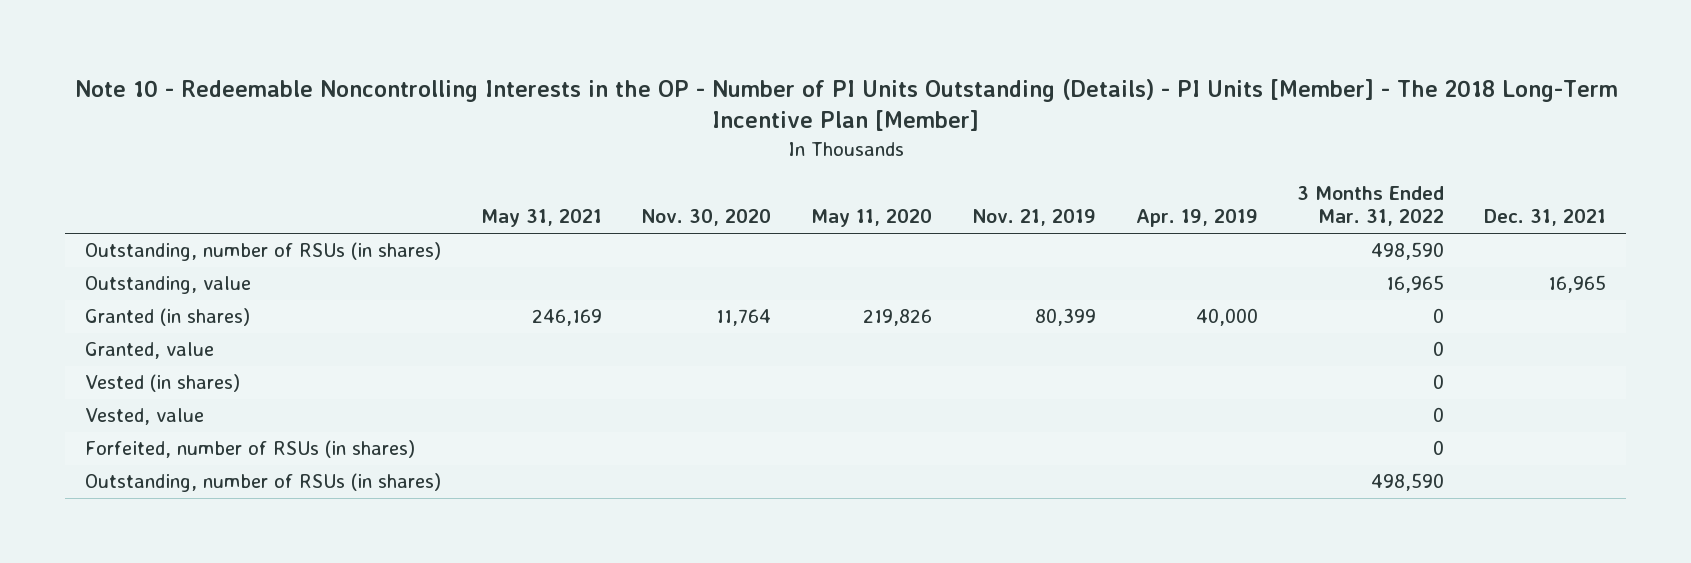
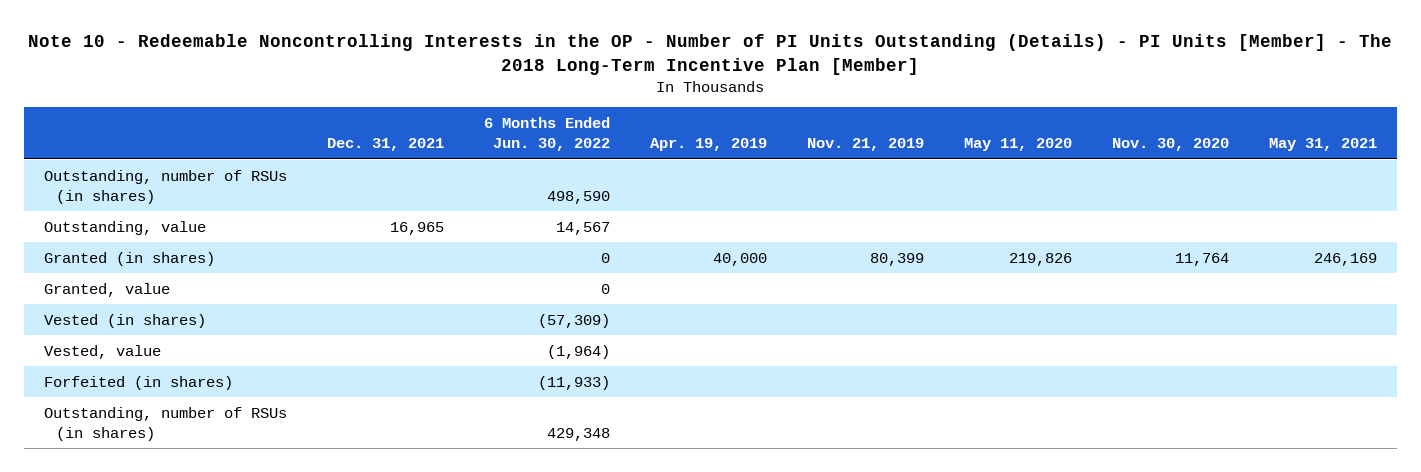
- | May 31, 2021 | Nov. 30, 2020 | May 11, 2020 | Nov. 21, 2019 | Apr. 19, 2019 | 3 Months Ended Mar. 31, 2022 | Dec. 31, 2021
+ | Dec. 31, 2021 | 6 Months Ended Jun. 30, 2022 | Apr. 19, 2019 | Nov. 21, 2019 | May 11, 2020 | Nov. 30, 2020 | May 31, 2021
- Forfeited, number of RSUs (in shares) | | | | | | 0 |
+ Forfeited (in shares) | | (11,933) | | | | |

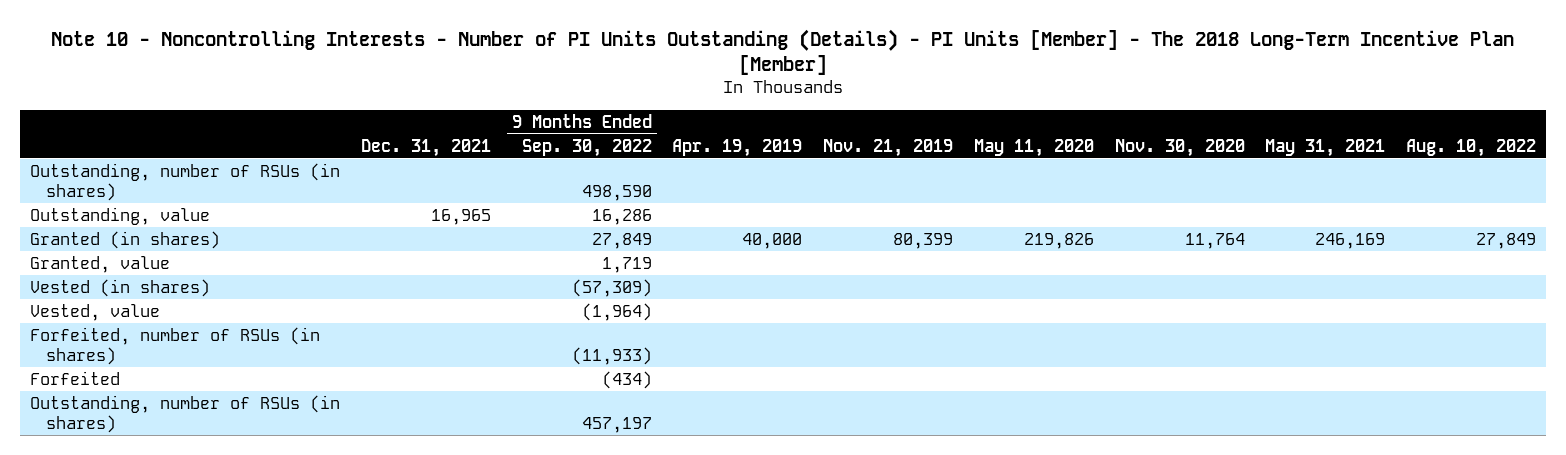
- Note 10 - Redeemable Noncontrolling Interests in the OP - Number of PI Units Outstanding (Details) - PI Units [Member] - The 2018 Long-Term Incentive Plan [Member]
+ Note 10 - Noncontrolling Interests - Number of PI Units Outstanding (Details) - PI Units [Member] - The 2018 Long-Term Incentive Plan [Member]
- | Dec. 31, 2021 | 6 Months Ended Jun. 30, 2022 | Apr. 19, 2019 | Nov. 21, 2019 | May 11, 2020 | Nov. 30, 2020 | May 31, 2021
+ | Dec. 31, 2021 | 9 Months Ended Sep. 30, 2022 | Apr. 19, 2019 | Nov. 21, 2019 | May 11, 2020 | Nov. 30, 2020 | May 31, 2021 | Aug. 10, 2022
- Forfeited (in shares) | | (11,933) | | | | |
+ Forfeited, number of RSUs (in shares) | | (11,933) | | | | | |
+ Forfeited | | (434) | | | | | |

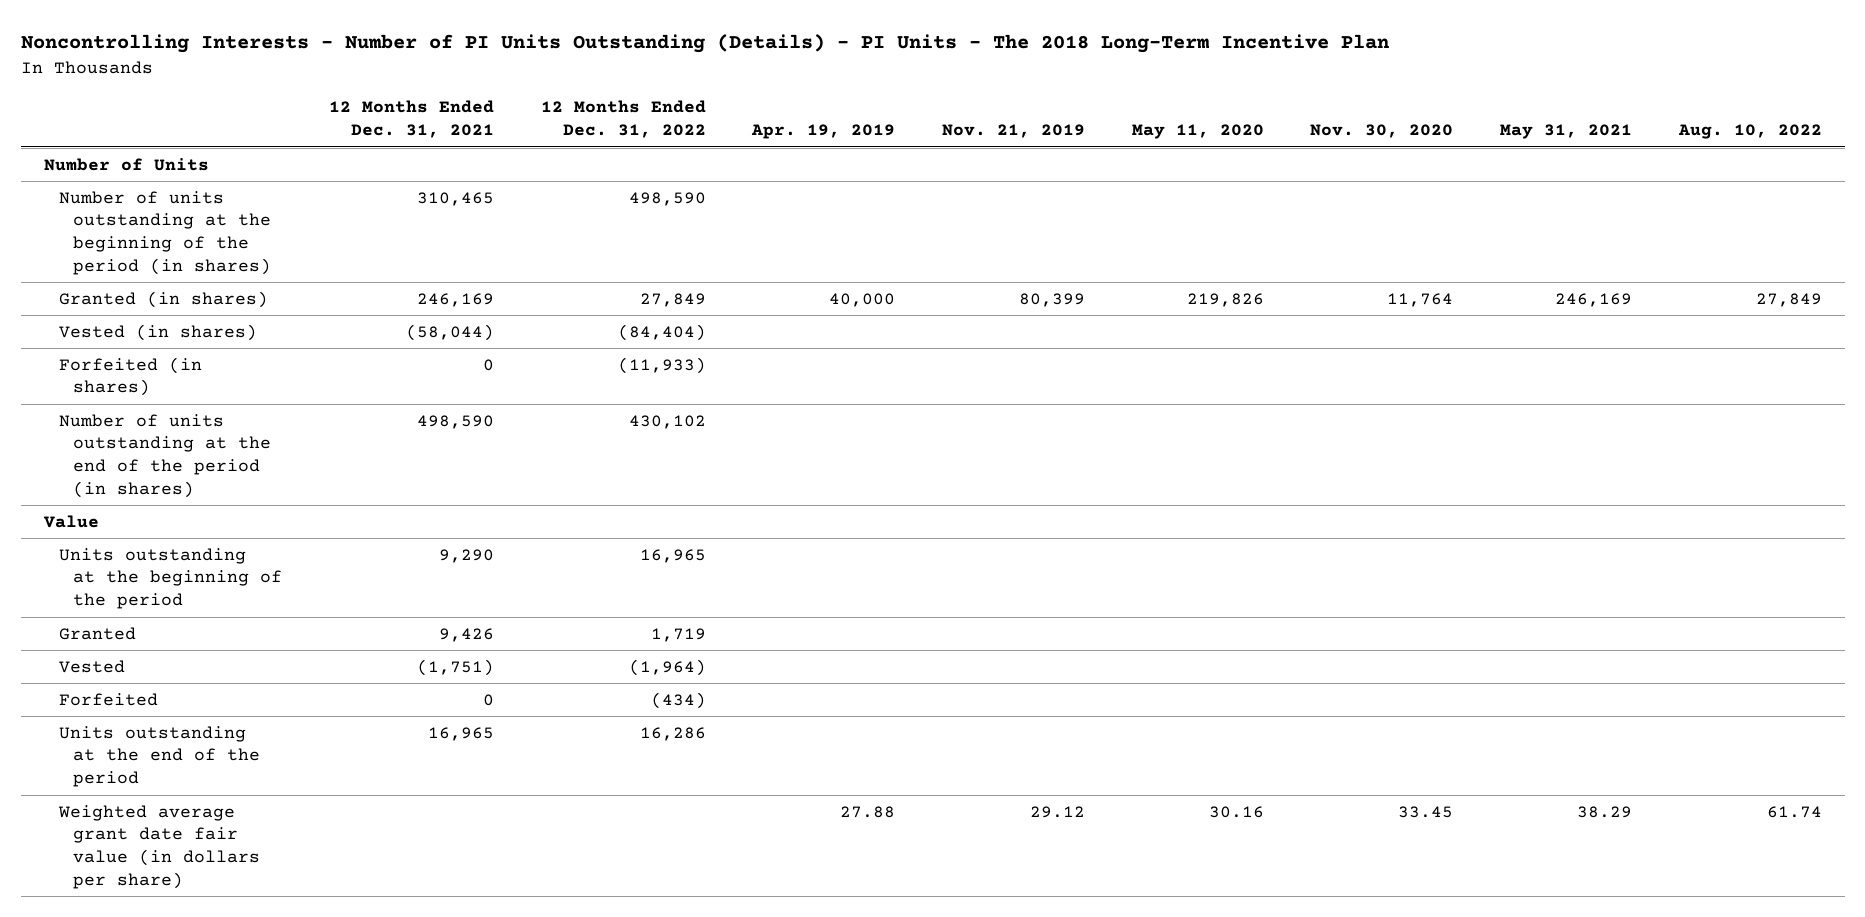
- Note 10 - Noncontrolling Interests - Number of PI Units Outstanding (Details) - PI Units [Member] - The 2018 Long-Term Incentive Plan [Member]
+ Noncontrolling Interests - Number of PI Units Outstanding (Details) - PI Units - The 2018 Long-Term Incentive Plan
- | Dec. 31, 2021 | 9 Months Ended Sep. 30, 2022 | Apr. 19, 2019 | Nov. 21, 2019 | May 11, 2020 | Nov. 30, 2020 | May 31, 2021 | Aug. 10, 2022
+ | 12 Months Ended Dec. 31, 2021 | 12 Months Ended Dec. 31, 2022 | Apr. 19, 2019 | Nov. 21, 2019 | May 11, 2020 | Nov. 30, 2020 | May 31, 2021 | Aug. 10, 2022
- Outstanding, number of RSUs (in shares) | | 498,590 | | | | | |
- Outstanding, value | 16,965 | 16,286 | | | | | |
+ Number of Units
+ Number of units outstanding at the beginning of the period (in shares) | 310,465 | 498,590 | | | | | |
- Granted, value | | 1,719 | | | | | |
- Vested, value | | (1,964) | | | | | |
- Forfeited, number of RSUs (in shares) | | (11,933) | | | | | |
+ Forfeited (in shares) | 0 | (11,933) | | | | | |
+ Number of units outstanding at the end of the period (in shares) | 498,590 | 430,102 | | | | | |
+ Value
+ Units outstanding at the beginning of the period | 9,290 | 16,965 | | | | | |
+ Granted | 9,426 | 1,719 | | | | | |
+ Vested | (1,751) | (1,964) | | | | | |
- Outstanding, number of RSUs (in shares) | | 457,197 | | | | | |
+ Units outstanding at the end of the period | 16,965 | 16,286 | | | | | |
+ Weighted average grant date fair value (in dollars per share) | | | 27.88 | 29.12 | 30.16 | 33.45 | 38.29 | 61.74

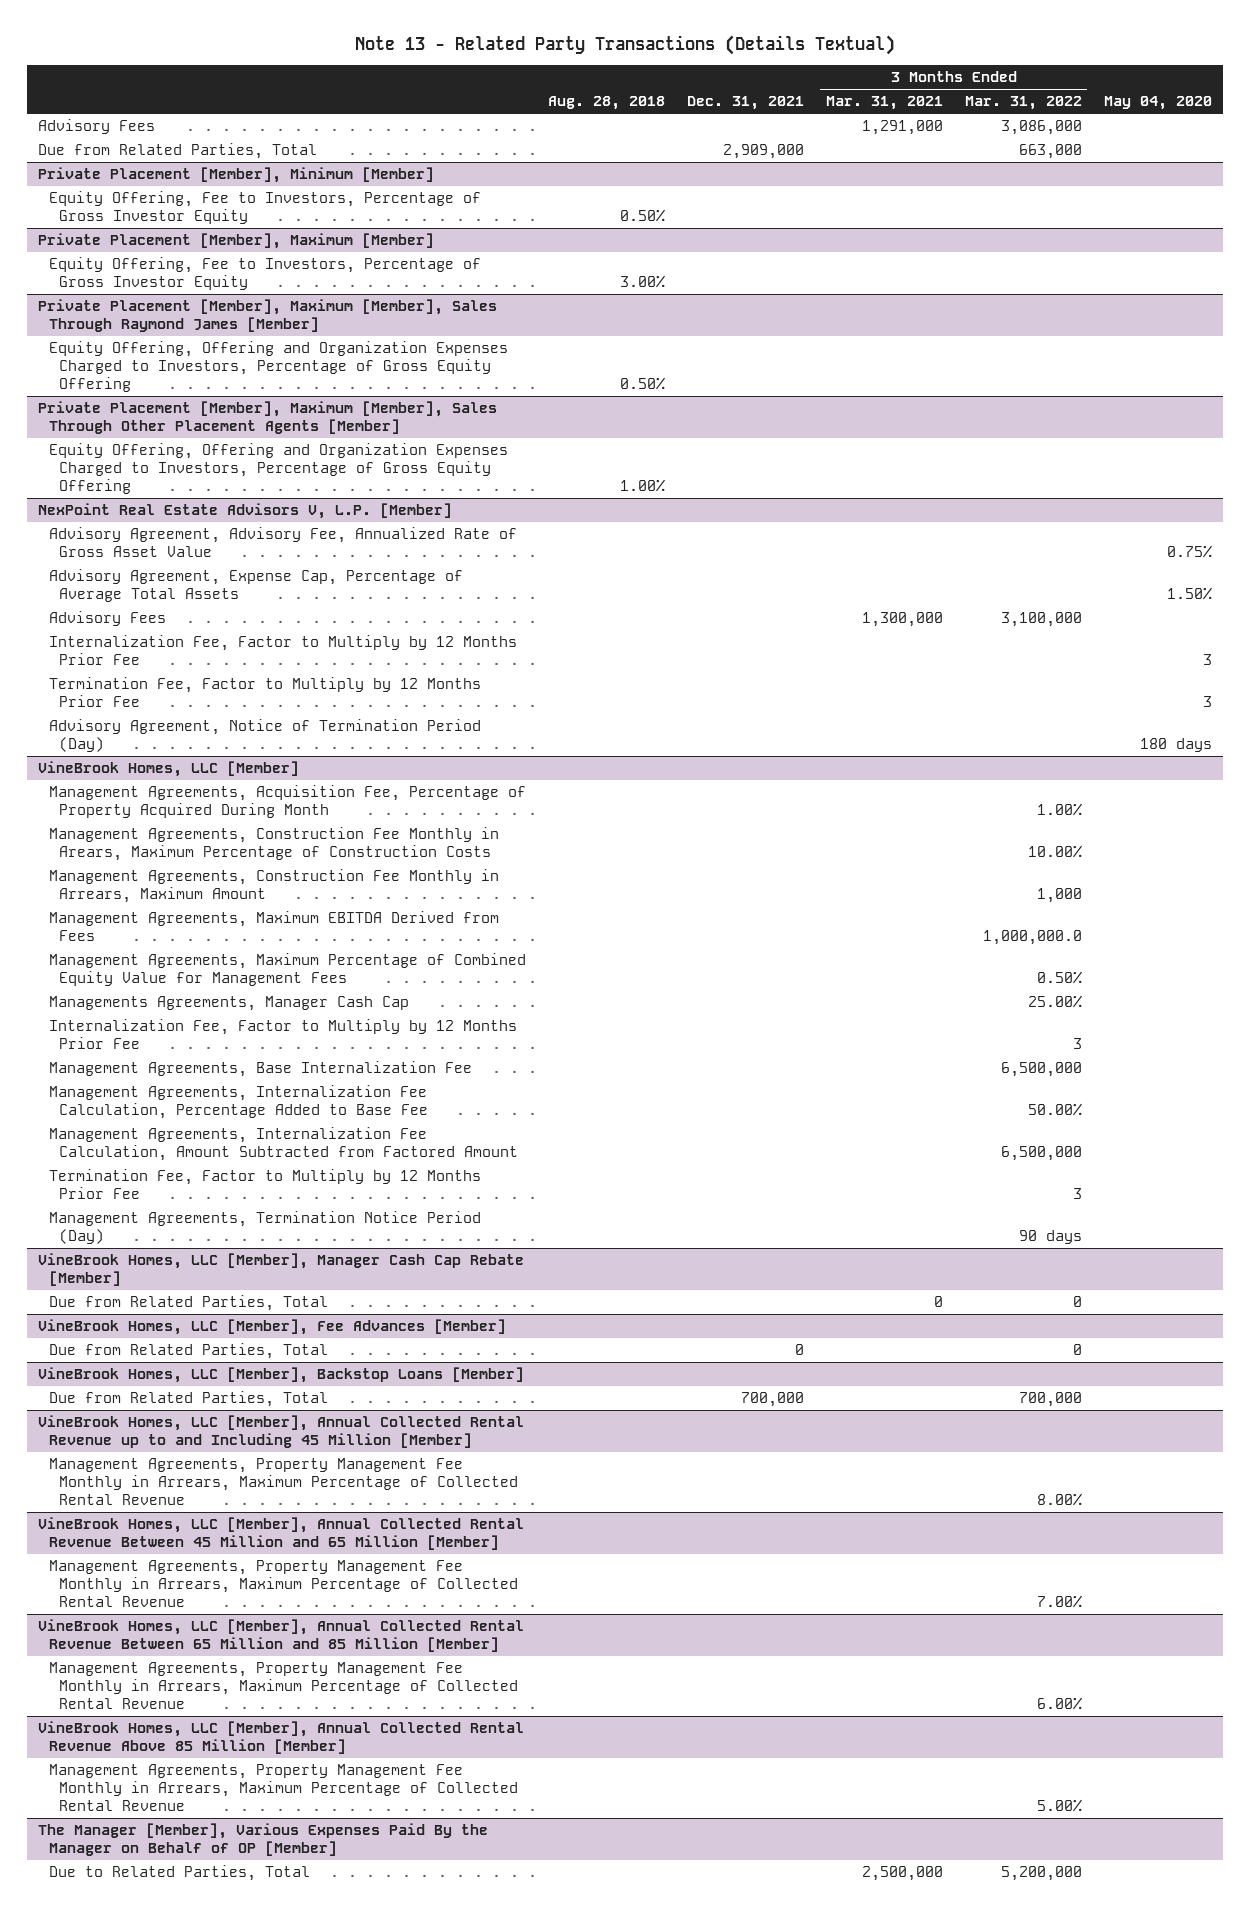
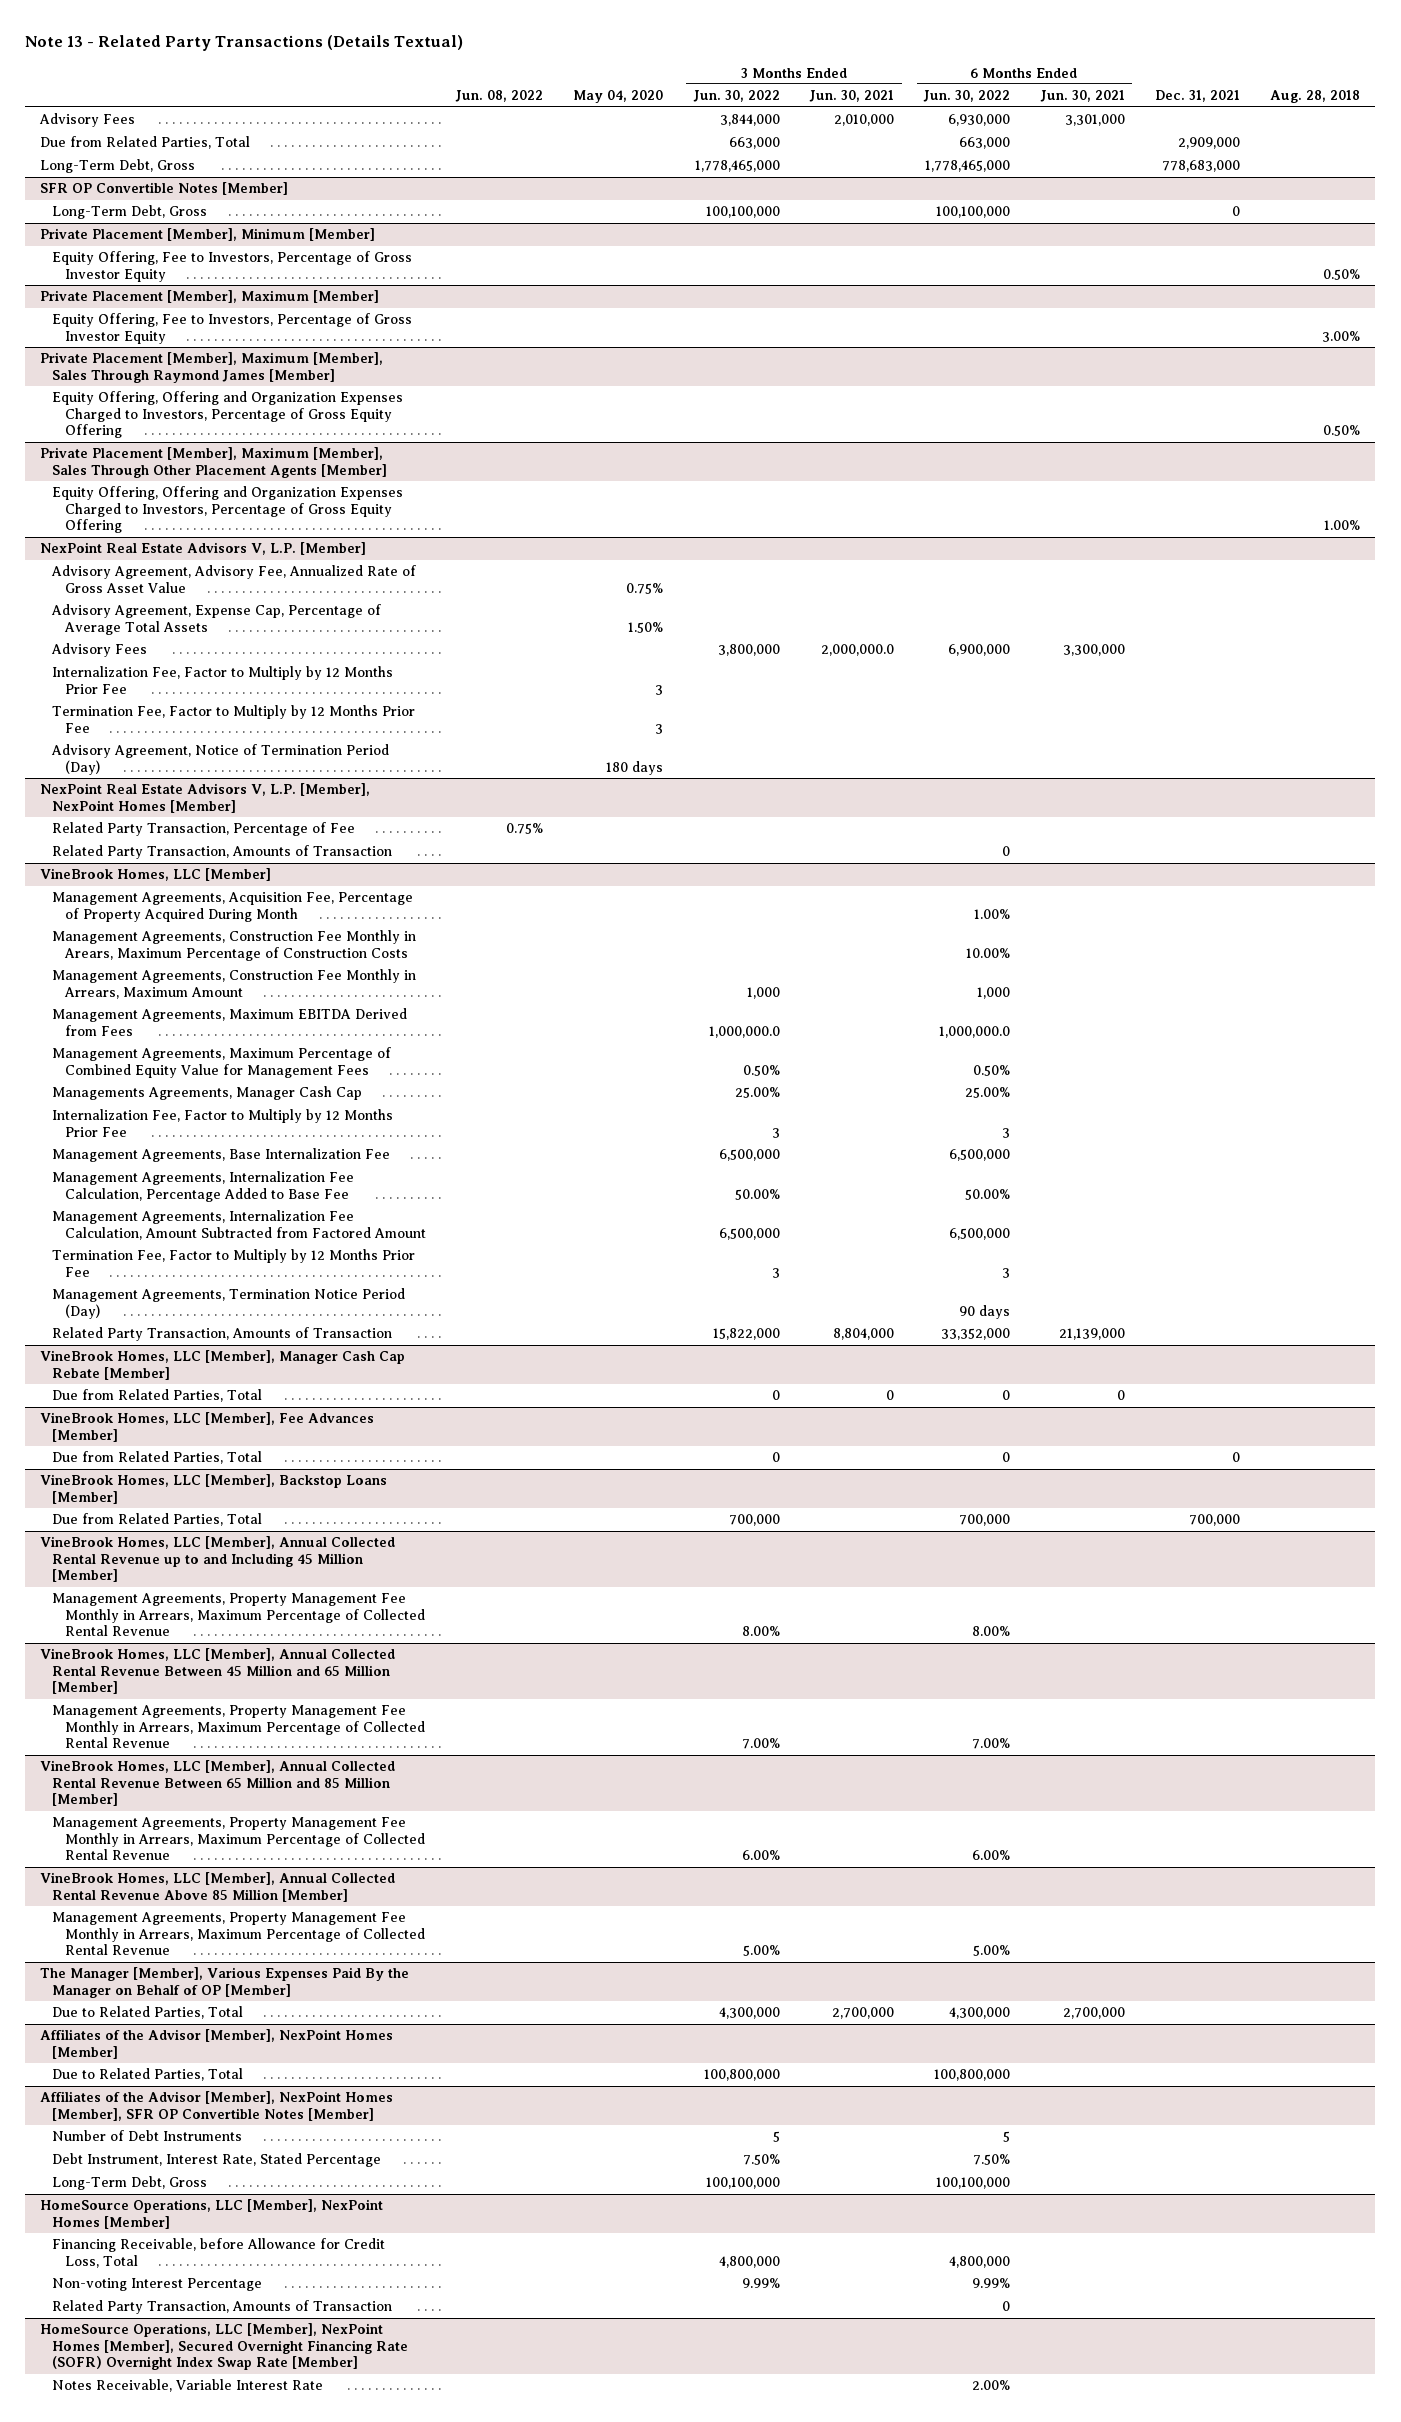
- | Aug. 28, 2018 | Dec. 31, 2021 | 3 Months Ended Mar. 31, 2021 | 3 Months Ended Mar. 31, 2022 | May 04, 2020
+ | Jun. 08, 2022 | May 04, 2020 | 3 Months Ended Jun. 30, 2022 | 3 Months Ended Jun. 30, 2021 | 6 Months Ended Jun. 30, 2022 | 6 Months Ended Jun. 30, 2021 | Dec. 31, 2021 | Aug. 28, 2018
+ Long-Term Debt, Gross | | | 1,778,465,000 | | 1,778,465,000 | | 778,683,000 |
+ SFR OP Convertible Notes [Member]
+ Long-Term Debt, Gross | | | 100,100,000 | | 100,100,000 | | 0 |
+ NexPoint Real Estate Advisors V, L.P. [Member], NexPoint Homes [Member]
+ Related Party Transaction, Percentage of Fee | 0.75% | | | | | | |
+ Related Party Transaction, Amounts of Transaction | | | | | 0 | | |
@ VineBrook Homes, LLC [Member]
+ Related Party Transaction, Amounts of Transaction | | | 15,822,000 | 8,804,000 | 33,352,000 | 21,139,000 | |
+ Affiliates of the Advisor [Member], NexPoint Homes [Member]
+ Due to Related Parties, Total | | | 100,800,000 | | 100,800,000 | | |
+ Affiliates of the Advisor [Member], NexPoint Homes [Member], SFR OP Convertible Notes [Member]
+ Number of Debt Instruments | | | 5 | | 5 | | |
+ Debt Instrument, Interest Rate, Stated Percentage | | | 7.50% | | 7.50% | | |
+ Long-Term Debt, Gross | | | 100,100,000 | | 100,100,000 | | |
+ HomeSource Operations, LLC [Member], NexPoint Homes [Member]
+ Financing Receivable, before Allowance for Credit Loss, Total | | | 4,800,000 | | 4,800,000 | | |
+ Non-voting Interest Percentage | | | 9.99% | | 9.99% | | |
+ Related Party Transaction, Amounts of Transaction | | | | | 0 | | |
+ HomeSource Operations, LLC [Member], NexPoint Homes [Member], Secured Overnight Financing Rate (SOFR) Overnight Index Swap Rate [Member]
+ Notes Receivable, Variable Interest Rate | | | | | 2.00% | | |

